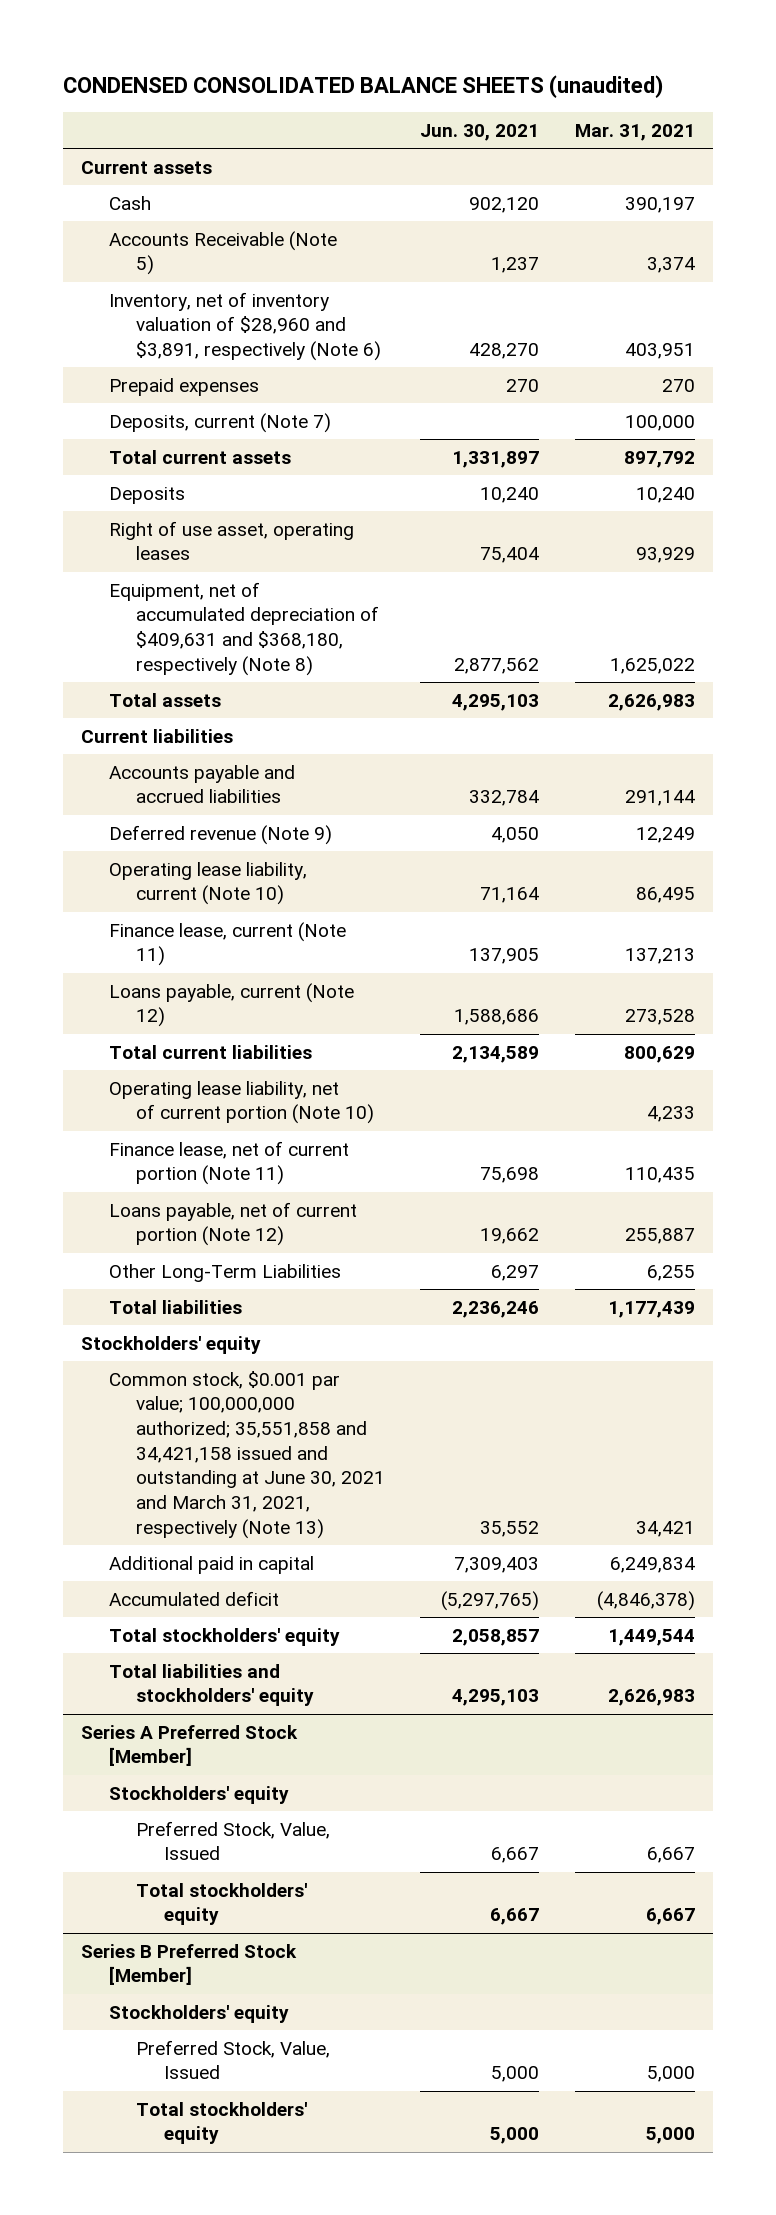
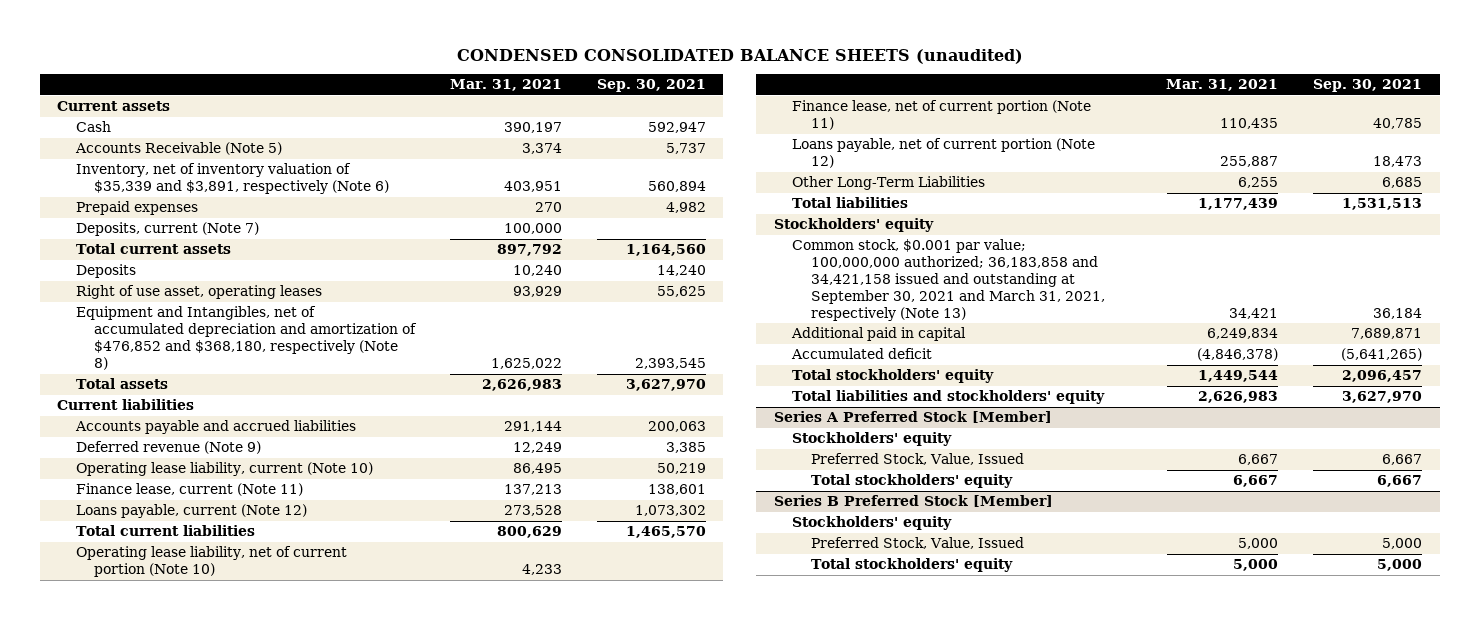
- | Jun. 30, 2021 | Mar. 31, 2021
+ | Mar. 31, 2021 | Sep. 30, 2021
- Inventory, net of inventory valuation of $28,960 and $3,891, respectively (Note 6) | 428,270 | 403,951
+ Inventory, net of inventory valuation of $35,339 and $3,891, respectively (Note 6) | 403,951 | 560,894
- Equipment, net of accumulated depreciation of $409,631 and $368,180, respectively (Note 8) | 2,877,562 | 1,625,022
+ Equipment and Intangibles, net of accumulated depreciation and amortization of $476,852 and $368,180, respectively (Note 8) | 1,625,022 | 2,393,545
- Common stock, $0.001 par value; 100,000,000 authorized; 35,551,858 and 34,421,158 issued and outstanding at June 30, 2021 and March 31, 2021, respectively (Note 13) | 35,552 | 34,421
+ Common stock, $0.001 par value; 100,000,000 authorized; 36,183,858 and 34,421,158 issued and outstanding at September 30, 2021 and March 31, 2021, respectively (Note 13) | 34,421 | 36,184

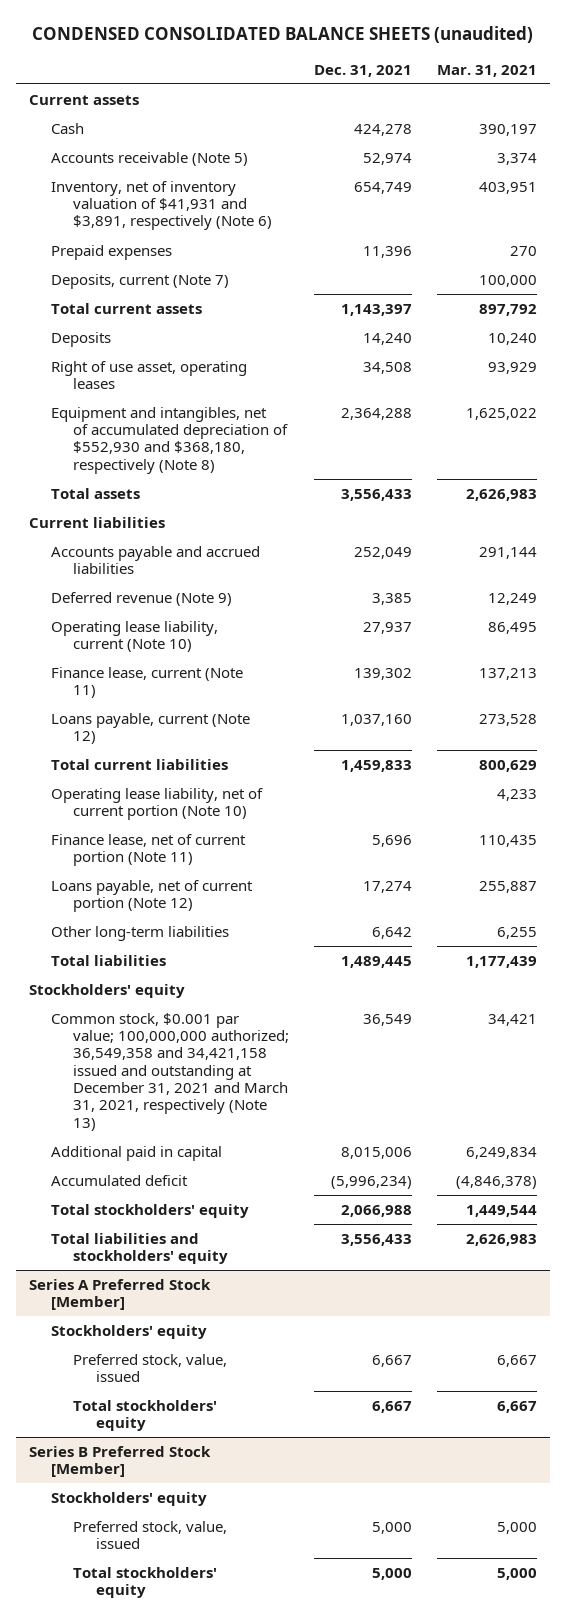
- | Mar. 31, 2021 | Sep. 30, 2021
+ | Dec. 31, 2021 | Mar. 31, 2021
- Accounts Receivable (Note 5) | 3,374 | 5,737
- Inventory, net of inventory valuation of $35,339 and $3,891, respectively (Note 6) | 403,951 | 560,894
+ Accounts receivable (Note 5) | 52,974 | 3,374
+ Inventory, net of inventory valuation of $41,931 and $3,891, respectively (Note 6) | 654,749 | 403,951
- Equipment and Intangibles, net of accumulated depreciation and amortization of $476,852 and $368,180, respectively (Note 8) | 1,625,022 | 2,393,545
+ Equipment and intangibles, net of accumulated depreciation of $552,930 and $368,180, respectively (Note 8) | 2,364,288 | 1,625,022
- Other Long-Term Liabilities | 6,255 | 6,685
+ Other long-term liabilities | 6,642 | 6,255
- Common stock, $0.001 par value; 100,000,000 authorized; 36,183,858 and 34,421,158 issued and outstanding at September 30, 2021 and March 31, 2021, respectively (Note 13) | 34,421 | 36,184
+ Common stock, $0.001 par value; 100,000,000 authorized; 36,549,358 and 34,421,158 issued and outstanding at December 31, 2021 and March 31, 2021, respectively (Note 13) | 36,549 | 34,421
@ Series A Preferred Stock [Member]
- Preferred Stock, Value, Issued | 6,667 | 6,667
+ Preferred stock, value, issued | 6,667 | 6,667
@ Series B Preferred Stock [Member]
- Preferred Stock, Value, Issued | 5,000 | 5,000
+ Preferred stock, value, issued | 5,000 | 5,000

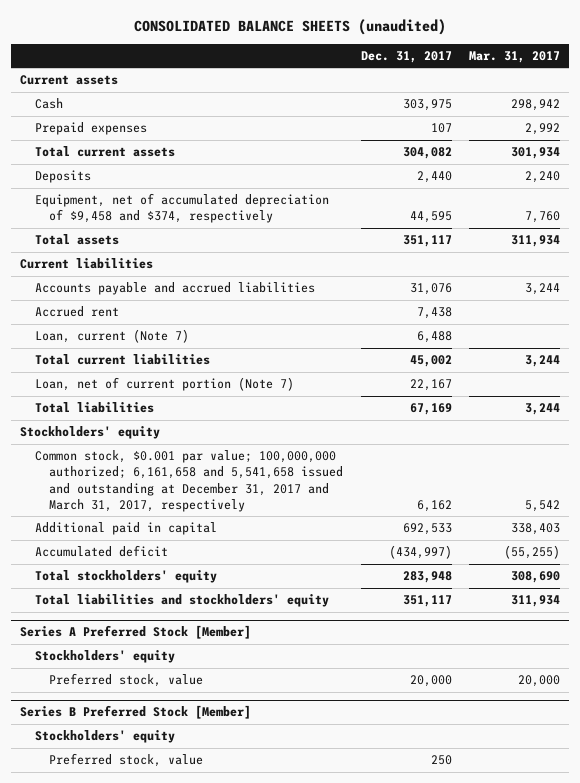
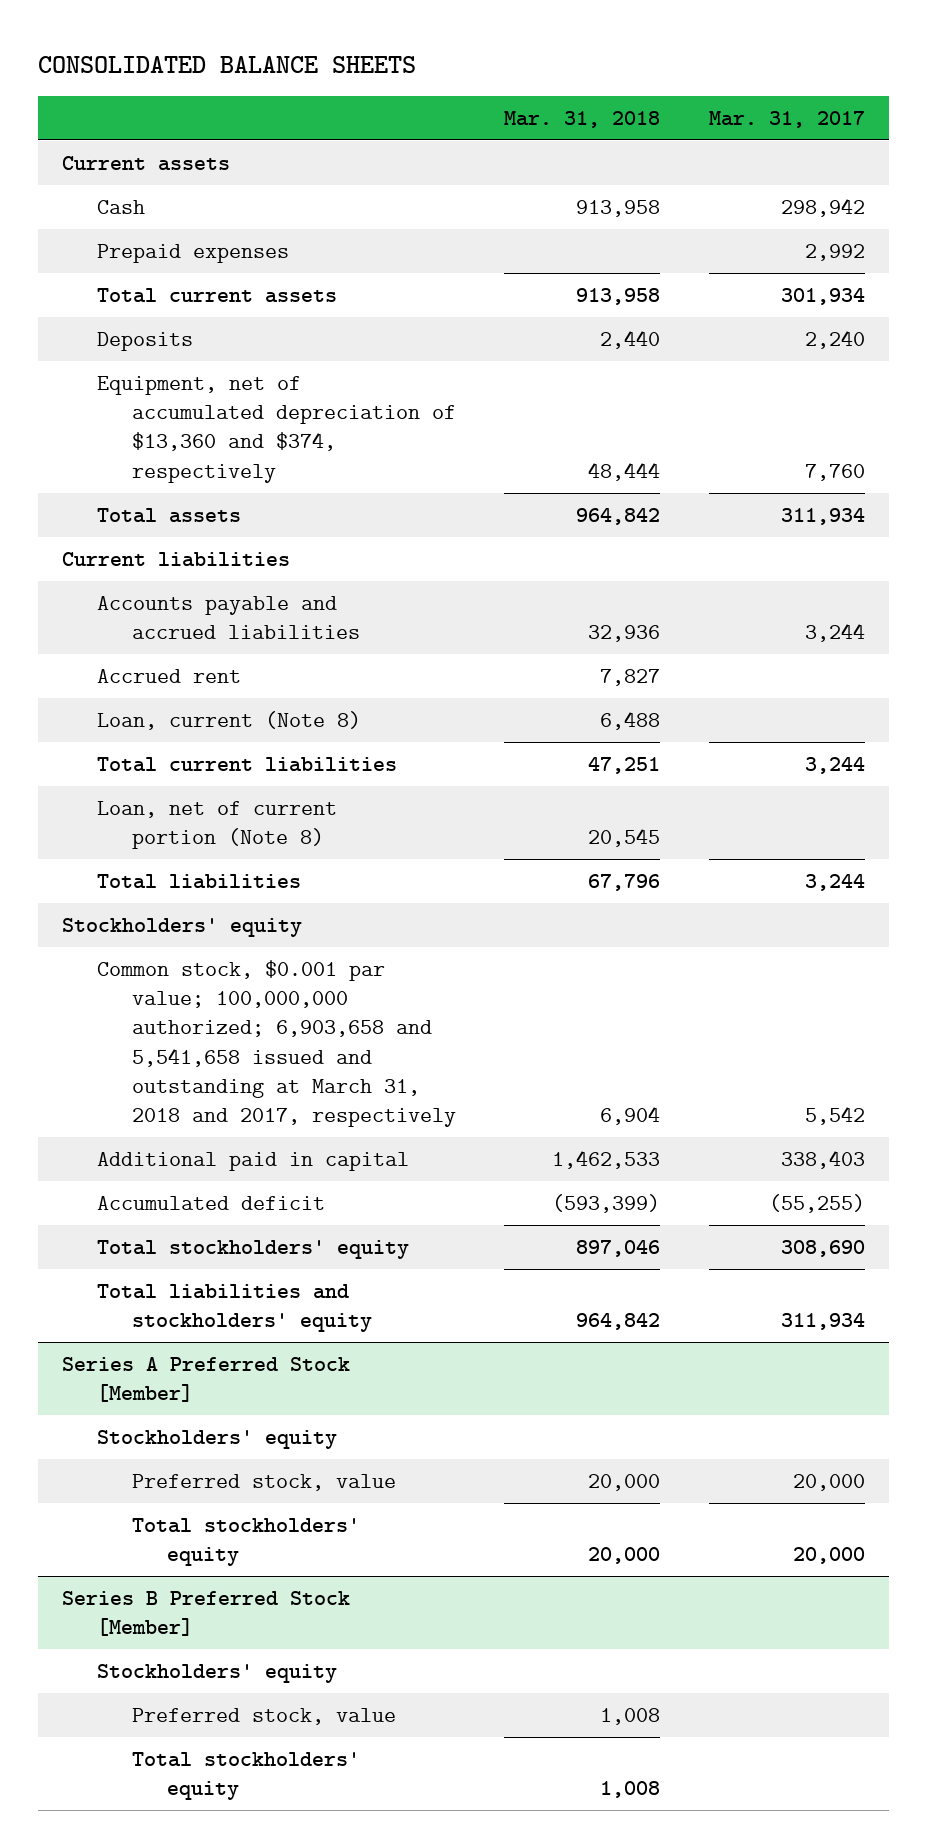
- CONSOLIDATED BALANCE SHEETS (unaudited)
+ CONSOLIDATED BALANCE SHEETS
- | Dec. 31, 2017 | Mar. 31, 2017
+ | Mar. 31, 2018 | Mar. 31, 2017
- Equipment, net of accumulated depreciation of $9,458 and $374, respectively | 44,595 | 7,760
+ Equipment, net of accumulated depreciation of $13,360 and $374, respectively | 48,444 | 7,760
- Loan, current (Note 7) | 6,488 |
+ Loan, current (Note 8) | 6,488 |
- Loan, net of current portion (Note 7) | 22,167 |
+ Loan, net of current portion (Note 8) | 20,545 |
- Common stock, $0.001 par value; 100,000,000 authorized; 6,161,658 and 5,541,658 issued and outstanding at December 31, 2017 and March 31, 2017, respectively | 6,162 | 5,542
+ Common stock, $0.001 par value; 100,000,000 authorized; 6,903,658 and 5,541,658 issued and outstanding at March 31, 2018 and 2017, respectively | 6,904 | 5,542
@ Series A Preferred Stock [Member]
+ Total stockholders' equity | 20,000 | 20,000
@ Series B Preferred Stock [Member]
+ Total stockholders' equity | 1,008 |

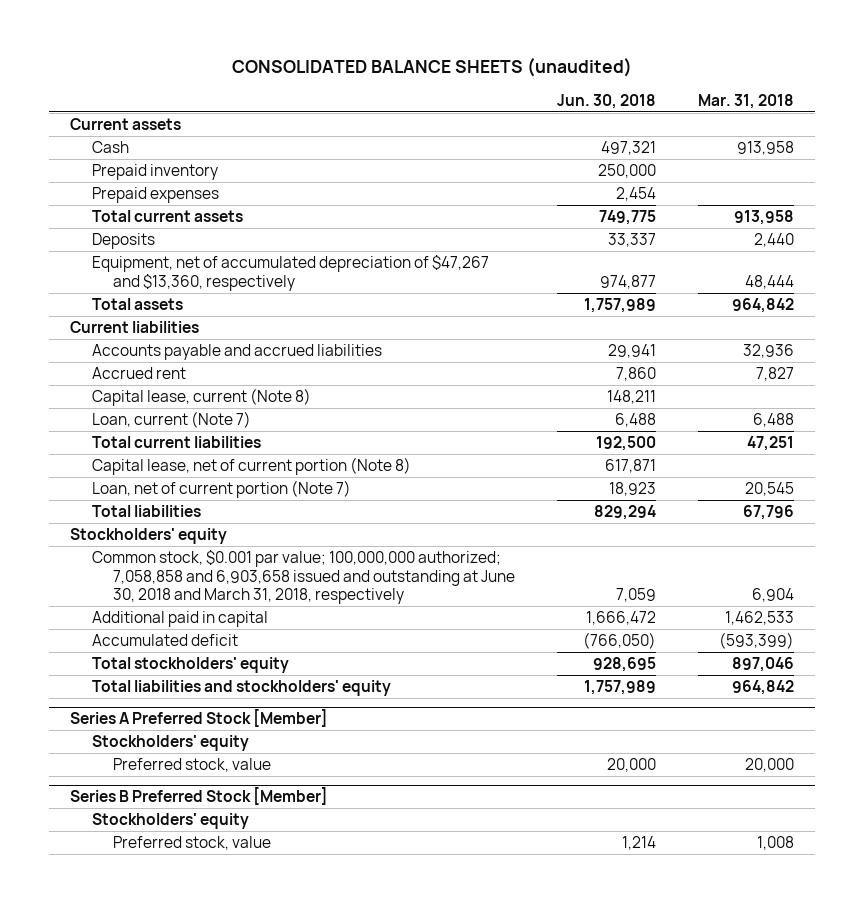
- CONSOLIDATED BALANCE SHEETS
+ CONSOLIDATED BALANCE SHEETS (unaudited)
- | Mar. 31, 2018 | Mar. 31, 2017
+ | Jun. 30, 2018 | Mar. 31, 2018
+ Prepaid inventory | 250,000 |
- Equipment, net of accumulated depreciation of $13,360 and $374, respectively | 48,444 | 7,760
+ Equipment, net of accumulated depreciation of $47,267 and $13,360, respectively | 974,877 | 48,444
- Loan, current (Note 8) | 6,488 |
+ Capital lease, current (Note 8) | 148,211 |
+ Loan, current (Note 7) | 6,488 | 6,488
- Loan, net of current portion (Note 8) | 20,545 |
+ Capital lease, net of current portion (Note 8) | 617,871 |
+ Loan, net of current portion (Note 7) | 18,923 | 20,545
- Common stock, $0.001 par value; 100,000,000 authorized; 6,903,658 and 5,541,658 issued and outstanding at March 31, 2018 and 2017, respectively | 6,904 | 5,542
+ Common stock, $0.001 par value; 100,000,000 authorized; 7,058,858 and 6,903,658 issued and outstanding at June 30, 2018 and March 31, 2018, respectively | 7,059 | 6,904
@ Series A Preferred Stock [Member]
- Total stockholders' equity | 20,000 | 20,000
@ Series B Preferred Stock [Member]
- Total stockholders' equity | 1,008 |

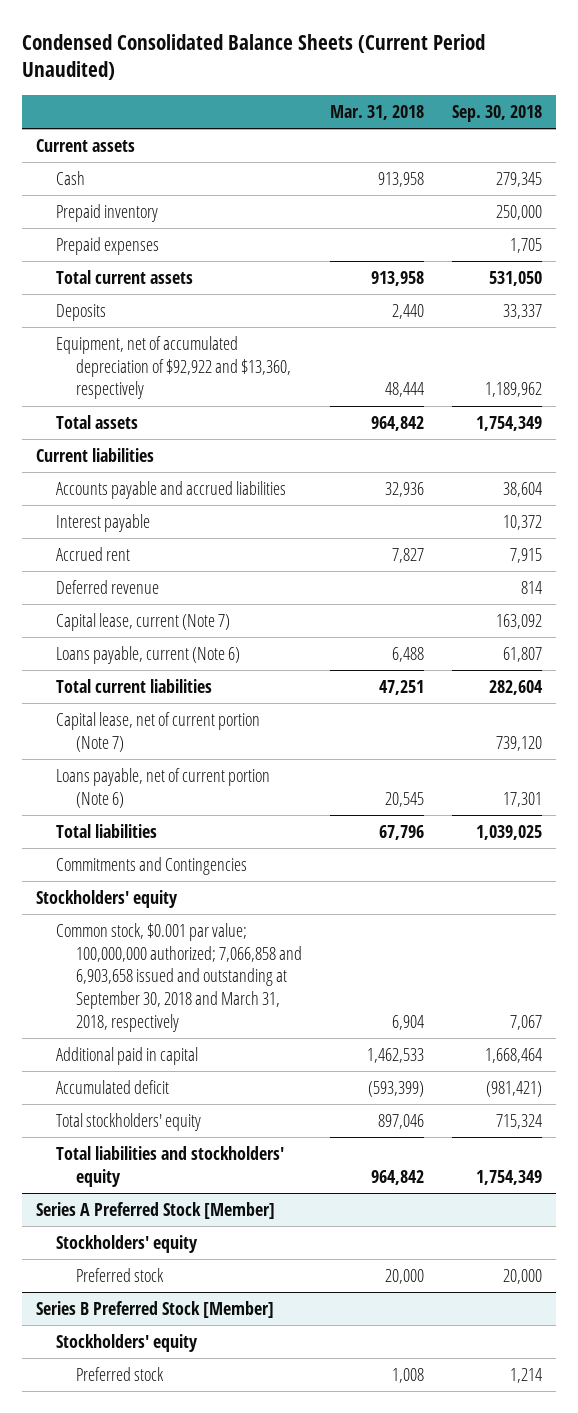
- CONSOLIDATED BALANCE SHEETS (unaudited)
+ Condensed Consolidated Balance Sheets (Current Period Unaudited)
- | Jun. 30, 2018 | Mar. 31, 2018
+ | Mar. 31, 2018 | Sep. 30, 2018
- Equipment, net of accumulated depreciation of $47,267 and $13,360, respectively | 974,877 | 48,444
+ Equipment, net of accumulated depreciation of $92,922 and $13,360, respectively | 48,444 | 1,189,962
+ Interest payable | | 10,372
- Capital lease, current (Note 8) | 148,211 |
- Loan, current (Note 7) | 6,488 | 6,488
+ Deferred revenue | | 814
+ Capital lease, current (Note 7) | | 163,092
+ Loans payable, current (Note 6) | 6,488 | 61,807
- Capital lease, net of current portion (Note 8) | 617,871 |
- Loan, net of current portion (Note 7) | 18,923 | 20,545
+ Capital lease, net of current portion (Note 7) | | 739,120
+ Loans payable, net of current portion (Note 6) | 20,545 | 17,301
+ Commitments and Contingencies
- Common stock, $0.001 par value; 100,000,000 authorized; 7,058,858 and 6,903,658 issued and outstanding at June 30, 2018 and March 31, 2018, respectively | 7,059 | 6,904
+ Common stock, $0.001 par value; 100,000,000 authorized; 7,066,858 and 6,903,658 issued and outstanding at September 30, 2018 and March 31, 2018, respectively | 6,904 | 7,067
@ Series A Preferred Stock [Member]
- Preferred stock, value | 20,000 | 20,000
+ Preferred stock | 20,000 | 20,000
@ Series B Preferred Stock [Member]
- Preferred stock, value | 1,214 | 1,008
+ Preferred stock | 1,008 | 1,214

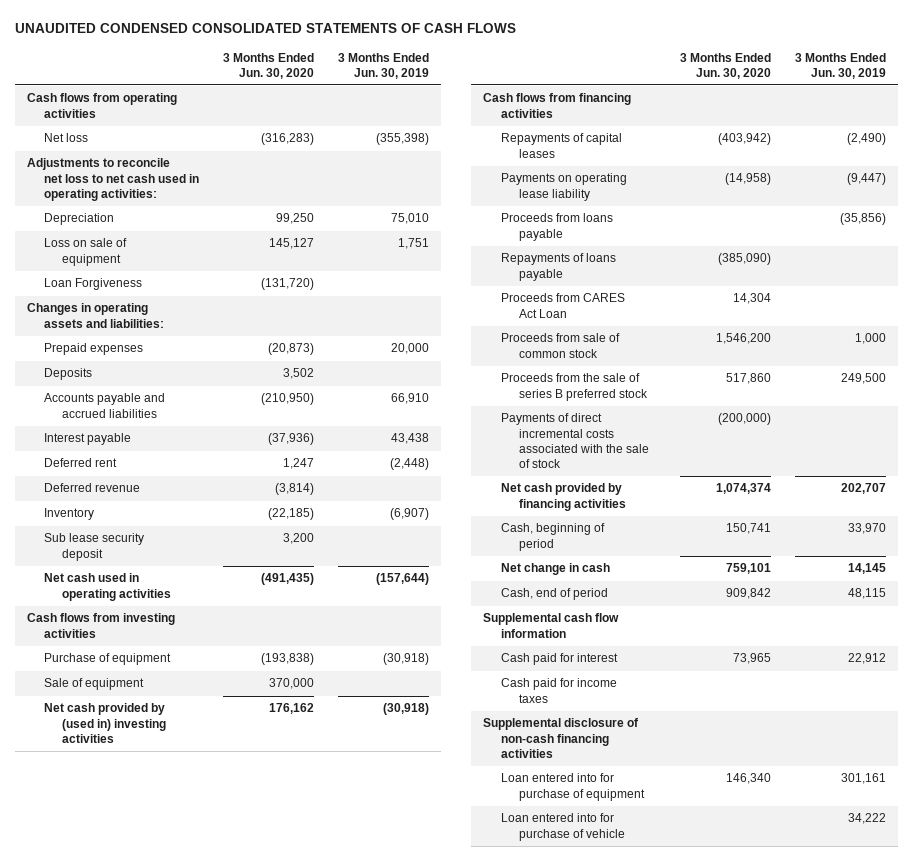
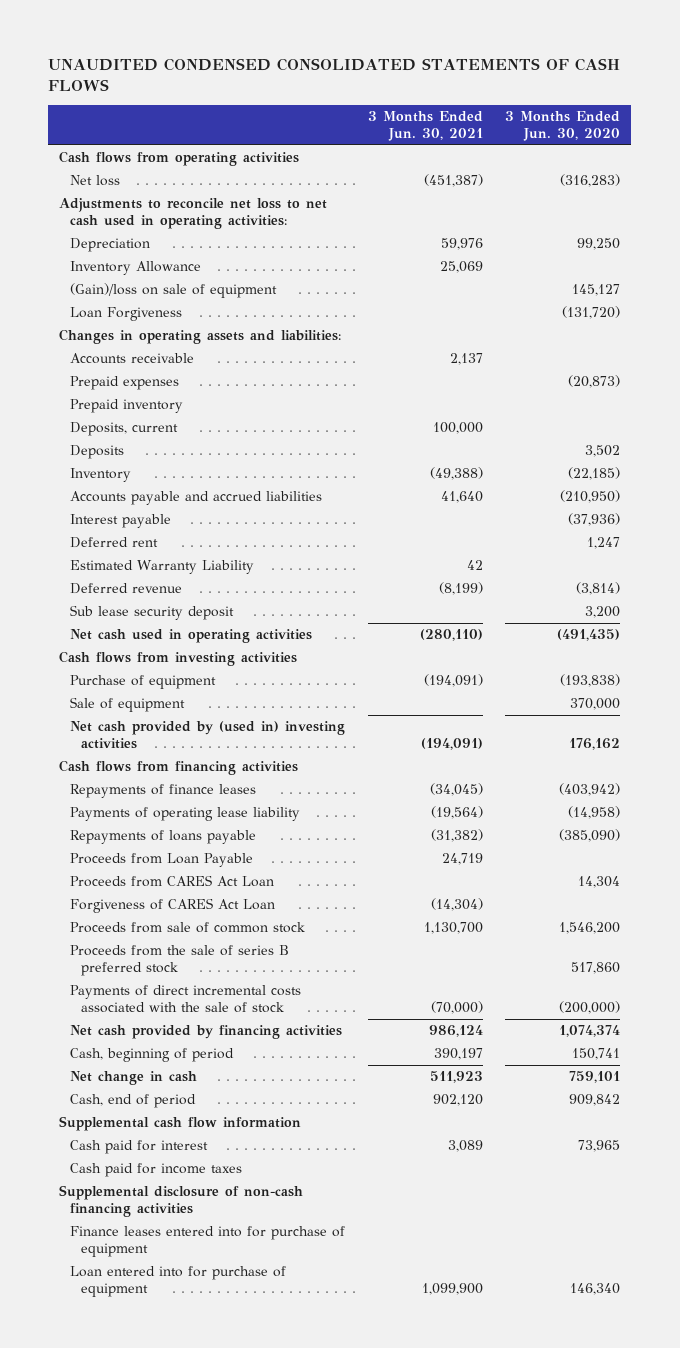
- | 3 Months Ended Jun. 30, 2020 | 3 Months Ended Jun. 30, 2019
+ | 3 Months Ended Jun. 30, 2021 | 3 Months Ended Jun. 30, 2020
- Loss on sale of equipment | 145,127 | 1,751
+ Inventory Allowance | 25,069 |
+ (Gain)/loss on sale of equipment | | 145,127
+ Accounts receivable | 2,137 |
+ Prepaid inventory
+ Deposits, current | 100,000 |
moved up: Inventory | (49,388) | (22,185)
+ Estimated Warranty Liability | 42 |
- Repayments of capital leases | (403,942) | (2,490)
- Payments on operating lease liability | (14,958) | (9,447)
- Proceeds from loans payable | | (35,856)
+ Repayments of finance leases | (34,045) | (403,942)
+ Payments of operating lease liability | (19,564) | (14,958)
+ Proceeds from Loan Payable | 24,719 |
+ Forgiveness of CARES Act Loan | (14,304) |
+ Finance leases entered into for purchase of equipment
- Loan entered into for purchase of vehicle | | 34,222

